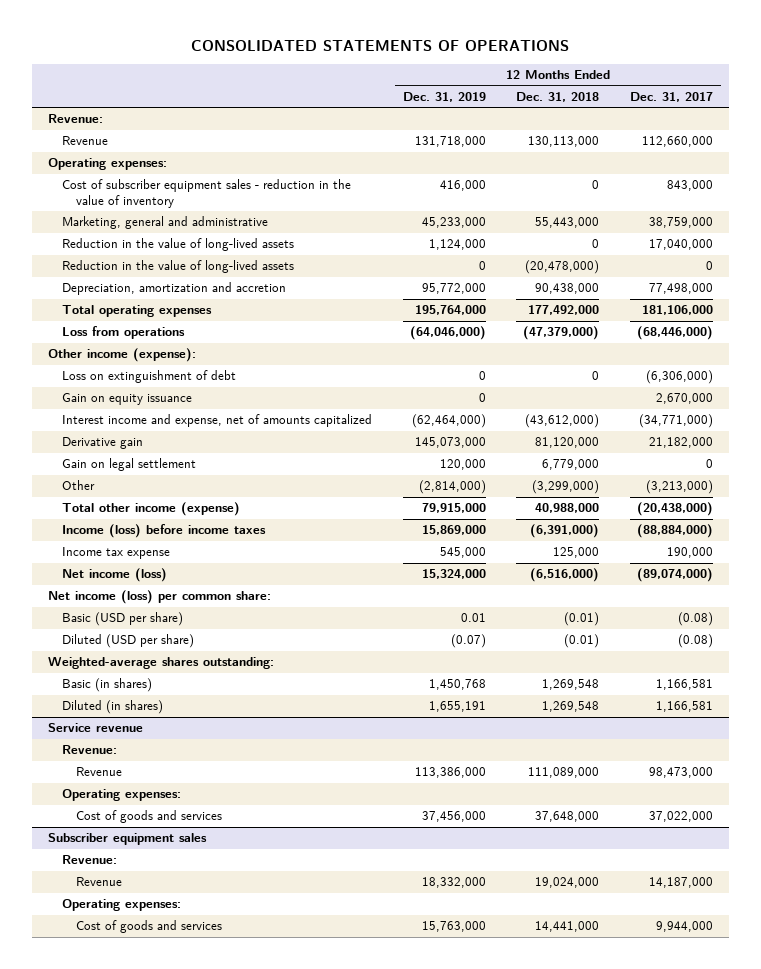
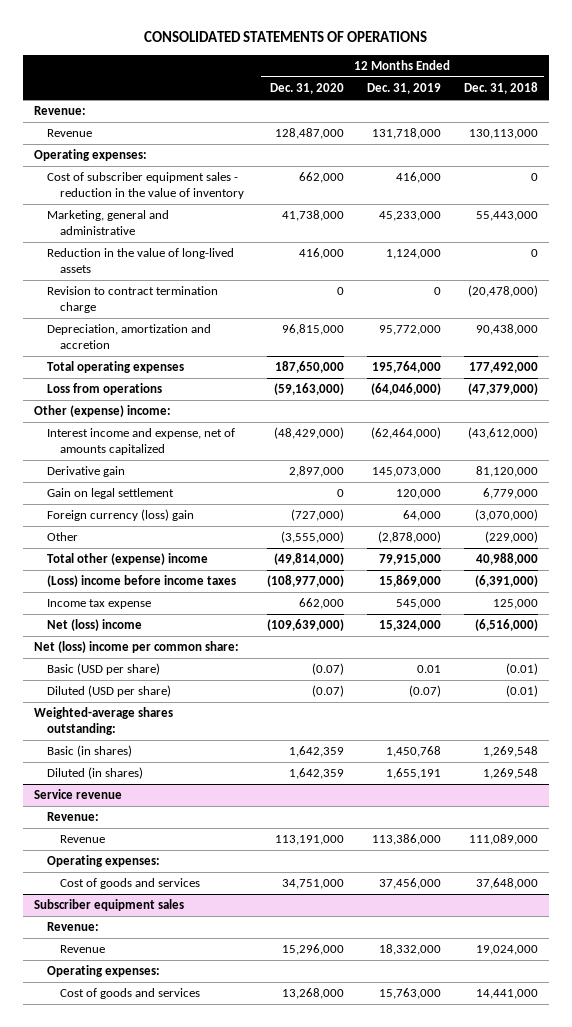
- | 12 Months Ended Dec. 31, 2019 | 12 Months Ended Dec. 31, 2018 | 12 Months Ended Dec. 31, 2017
+ | 12 Months Ended Dec. 31, 2020 | 12 Months Ended Dec. 31, 2019 | 12 Months Ended Dec. 31, 2018
- Reduction in the value of long-lived assets | 0 | (20,478,000) | 0
+ Revision to contract termination charge | 0 | 0 | (20,478,000)
- Other income (expense):
- Loss on extinguishment of debt | 0 | 0 | (6,306,000)
- Gain on equity issuance | 0 | | 2,670,000
+ Other (expense) income:
- Other | (2,814,000) | (3,299,000) | (3,213,000)
- Total other income (expense) | 79,915,000 | 40,988,000 | (20,438,000)
- Income (loss) before income taxes | 15,869,000 | (6,391,000) | (88,884,000)
+ Foreign currency (loss) gain | (727,000) | 64,000 | (3,070,000)
+ Other | (3,555,000) | (2,878,000) | (229,000)
+ Total other (expense) income | (49,814,000) | 79,915,000 | 40,988,000
+ (Loss) income before income taxes | (108,977,000) | 15,869,000 | (6,391,000)
- Net income (loss) | 15,324,000 | (6,516,000) | (89,074,000)
- Net income (loss) per common share:
+ Net (loss) income | (109,639,000) | 15,324,000 | (6,516,000)
+ Net (loss) income per common share:

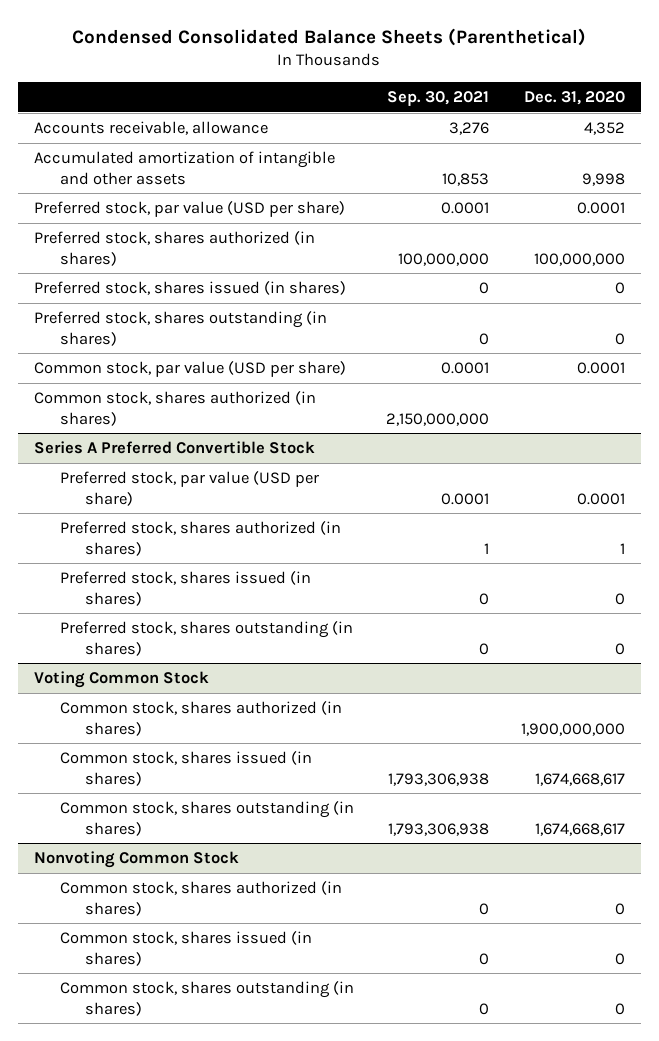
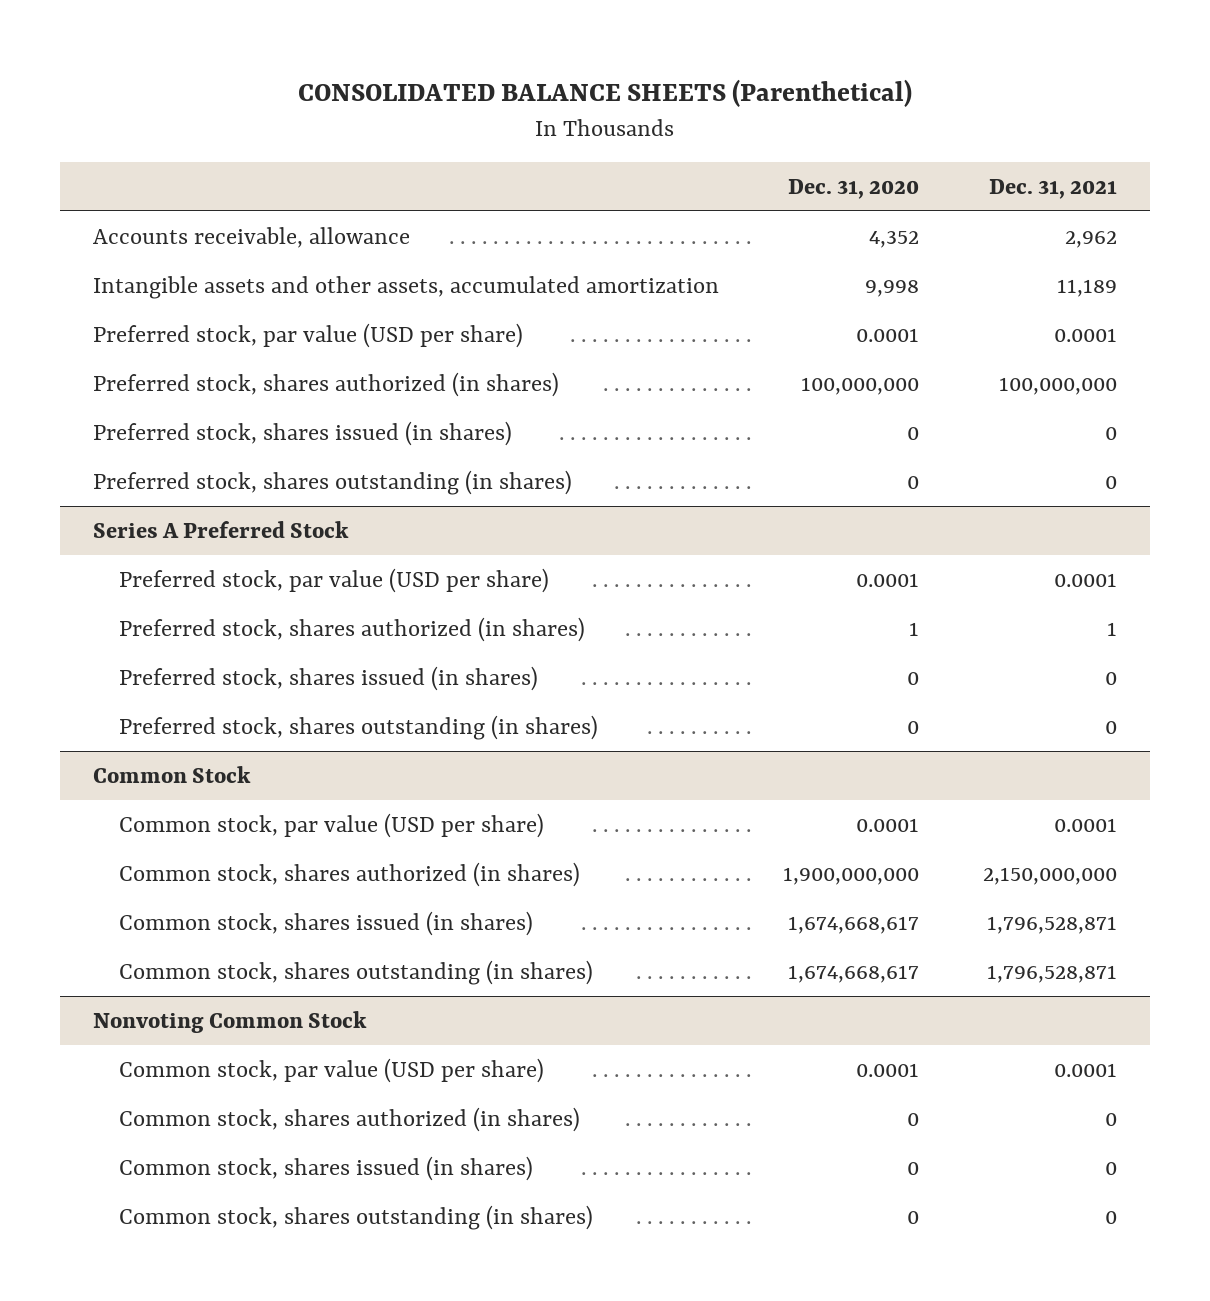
- Condensed Consolidated Balance Sheets (Parenthetical)
+ CONSOLIDATED BALANCE SHEETS (Parenthetical)
- | Sep. 30, 2021 | Dec. 31, 2020
+ | Dec. 31, 2020 | Dec. 31, 2021
- Accumulated amortization of intangible and other assets | 10,853 | 9,998
+ Intangible assets and other assets, accumulated amortization | 9,998 | 11,189
- Common stock, par value (USD per share) | 0.0001 | 0.0001
- Common stock, shares authorized (in shares) | 2,150,000,000 |
- Series A Preferred Convertible Stock
+ Series A Preferred Stock
- Voting Common Stock
+ Common Stock
+ Common stock, par value (USD per share) | 0.0001 | 0.0001
@ Nonvoting Common Stock
+ Common stock, par value (USD per share) | 0.0001 | 0.0001

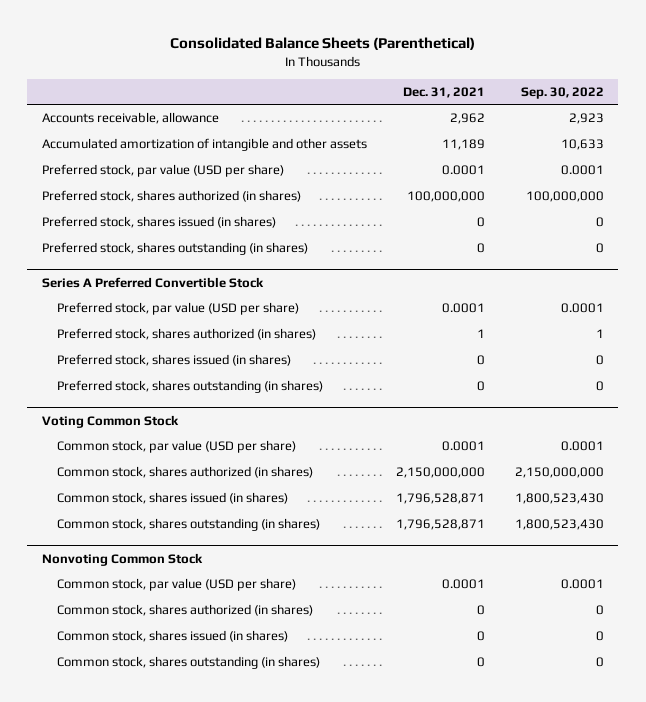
- CONSOLIDATED BALANCE SHEETS (Parenthetical)
+ Consolidated Balance Sheets (Parenthetical)
- | Dec. 31, 2020 | Dec. 31, 2021
+ | Dec. 31, 2021 | Sep. 30, 2022
- Intangible assets and other assets, accumulated amortization | 9,998 | 11,189
+ Accumulated amortization of intangible and other assets | 11,189 | 10,633
- Series A Preferred Stock
+ Series A Preferred Convertible Stock
- Common Stock
+ Voting Common Stock

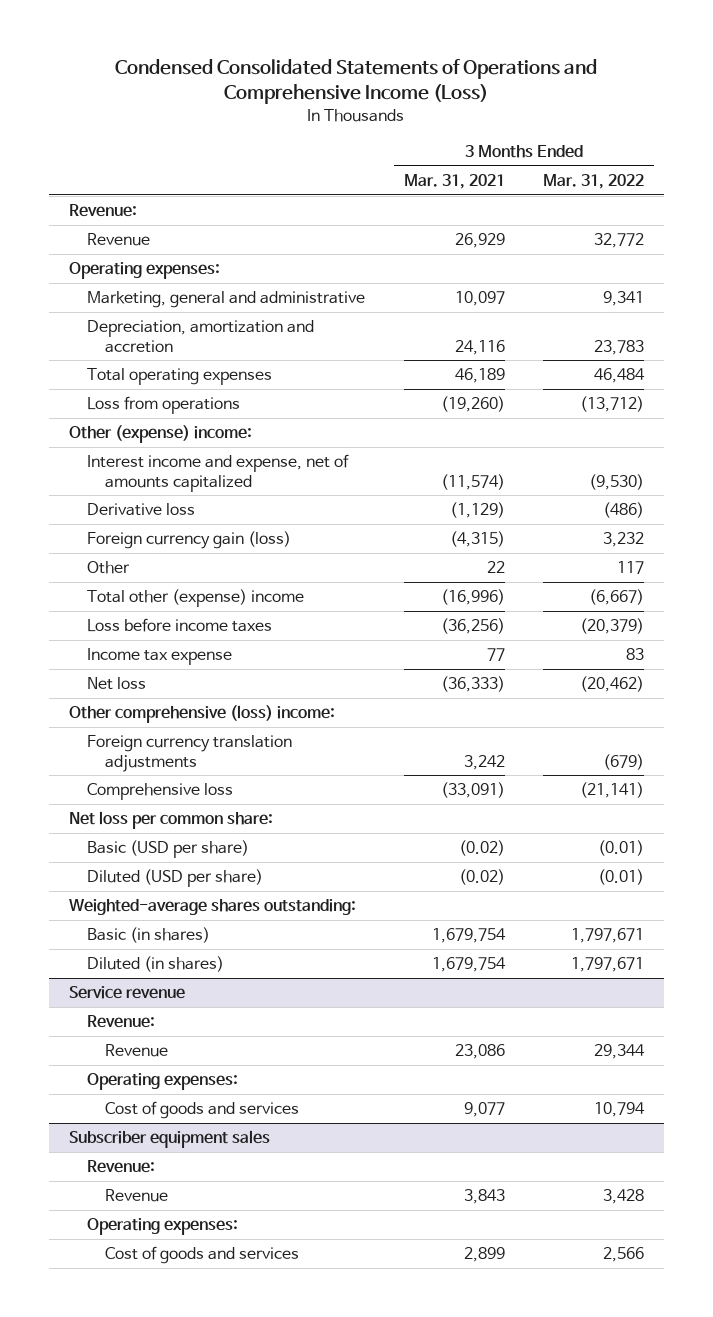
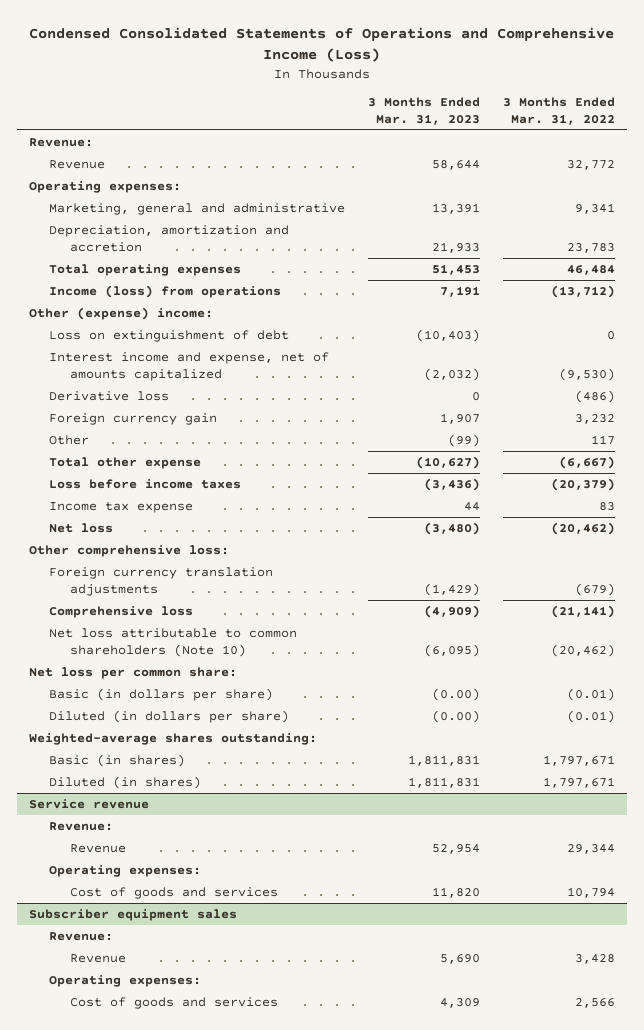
- | 3 Months Ended Mar. 31, 2021 | 3 Months Ended Mar. 31, 2022
+ | 3 Months Ended Mar. 31, 2023 | 3 Months Ended Mar. 31, 2022
- Loss from operations | (19,260) | (13,712)
+ Income (loss) from operations | 7,191 | (13,712)
+ Loss on extinguishment of debt | (10,403) | 0
- Foreign currency gain (loss) | (4,315) | 3,232
+ Foreign currency gain | 1,907 | 3,232
- Total other (expense) income | (16,996) | (6,667)
+ Total other expense | (10,627) | (6,667)
- Other comprehensive (loss) income:
+ Other comprehensive loss:
+ Net loss attributable to common shareholders (Note 10) | (6,095) | (20,462)
- Basic (USD per share) | (0.02) | (0.01)
- Diluted (USD per share) | (0.02) | (0.01)
+ Basic (in dollars per share) | (0.00) | (0.01)
+ Diluted (in dollars per share) | (0.00) | (0.01)

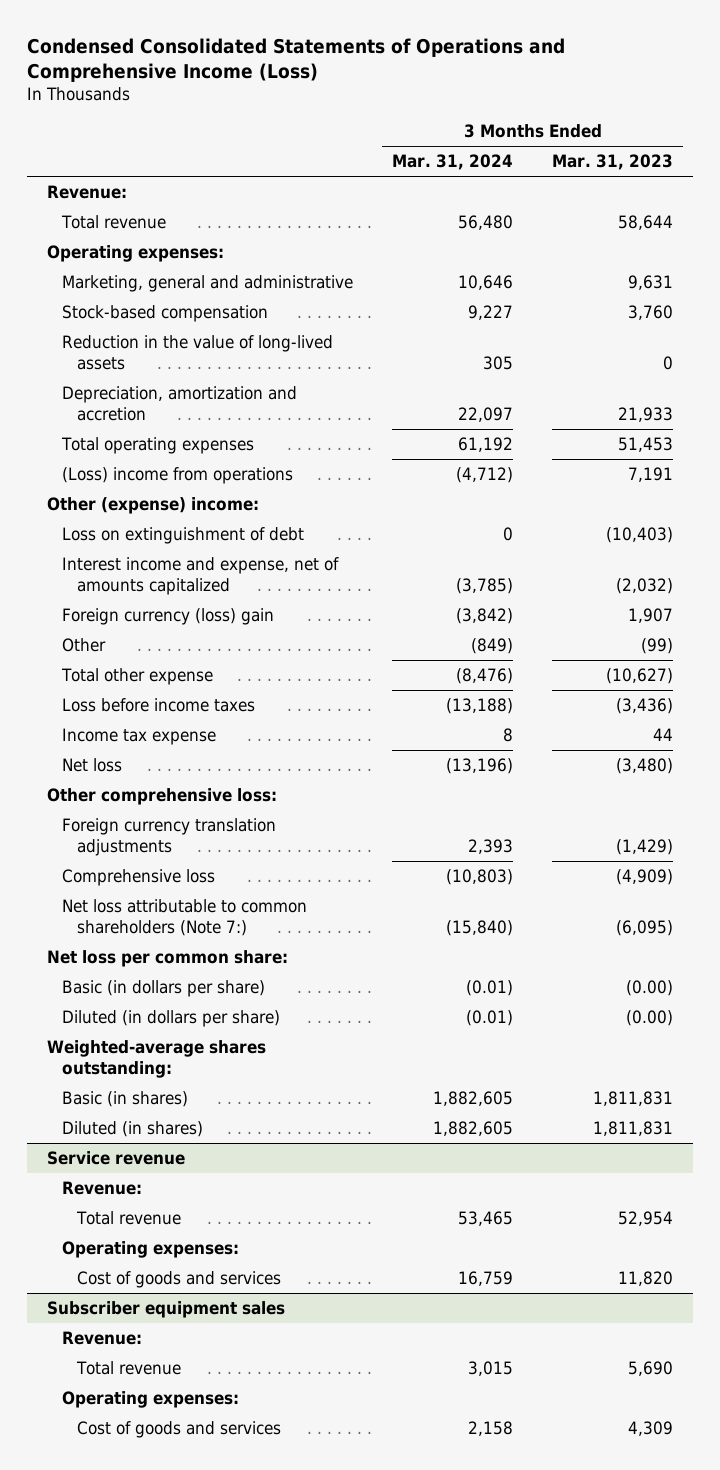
- | 3 Months Ended Mar. 31, 2023 | 3 Months Ended Mar. 31, 2022
+ | 3 Months Ended Mar. 31, 2024 | 3 Months Ended Mar. 31, 2023
- Revenue | 58,644 | 32,772
+ Total revenue | 56,480 | 58,644
- Marketing, general and administrative | 13,391 | 9,341
+ Marketing, general and administrative | 10,646 | 9,631
+ Stock-based compensation | 9,227 | 3,760
+ Reduction in the value of long-lived assets | 305 | 0
- Income (loss) from operations | 7,191 | (13,712)
+ (Loss) income from operations | (4,712) | 7,191
- Derivative loss | 0 | (486)
- Foreign currency gain | 1,907 | 3,232
+ Foreign currency (loss) gain | (3,842) | 1,907
- Net loss attributable to common shareholders (Note 10) | (6,095) | (20,462)
+ Net loss attributable to common shareholders (Note 7:) | (15,840) | (6,095)
@ Service revenue
- Revenue | 52,954 | 29,344
+ Total revenue | 53,465 | 52,954
@ Subscriber equipment sales
- Revenue | 5,690 | 3,428
+ Total revenue | 3,015 | 5,690

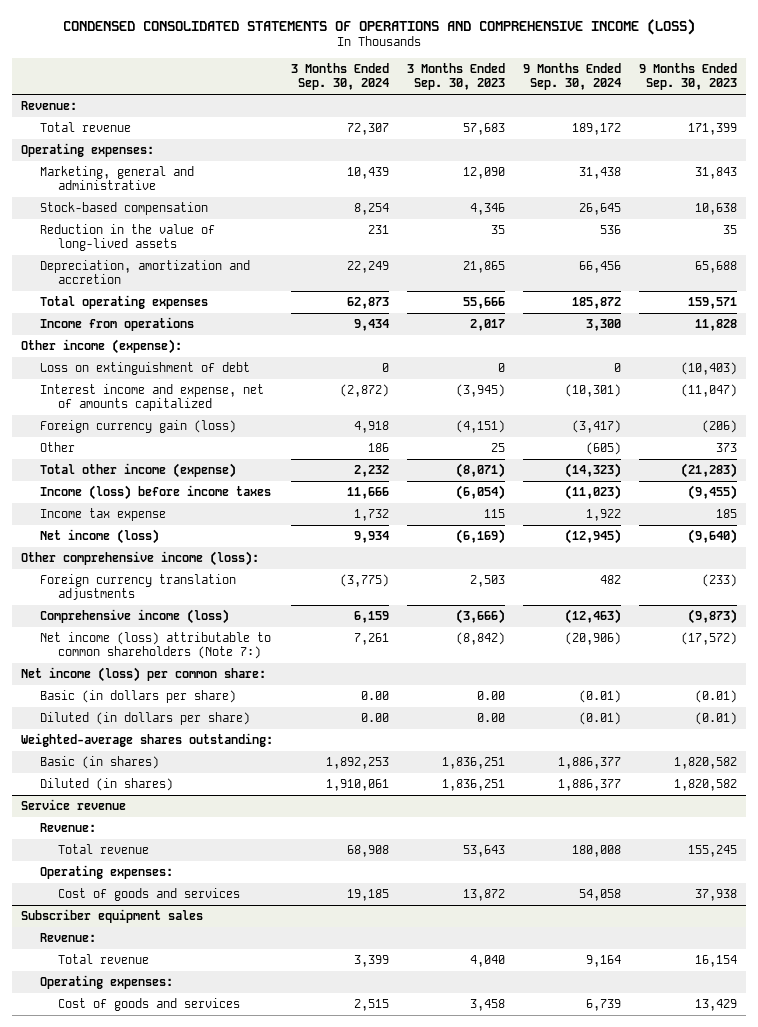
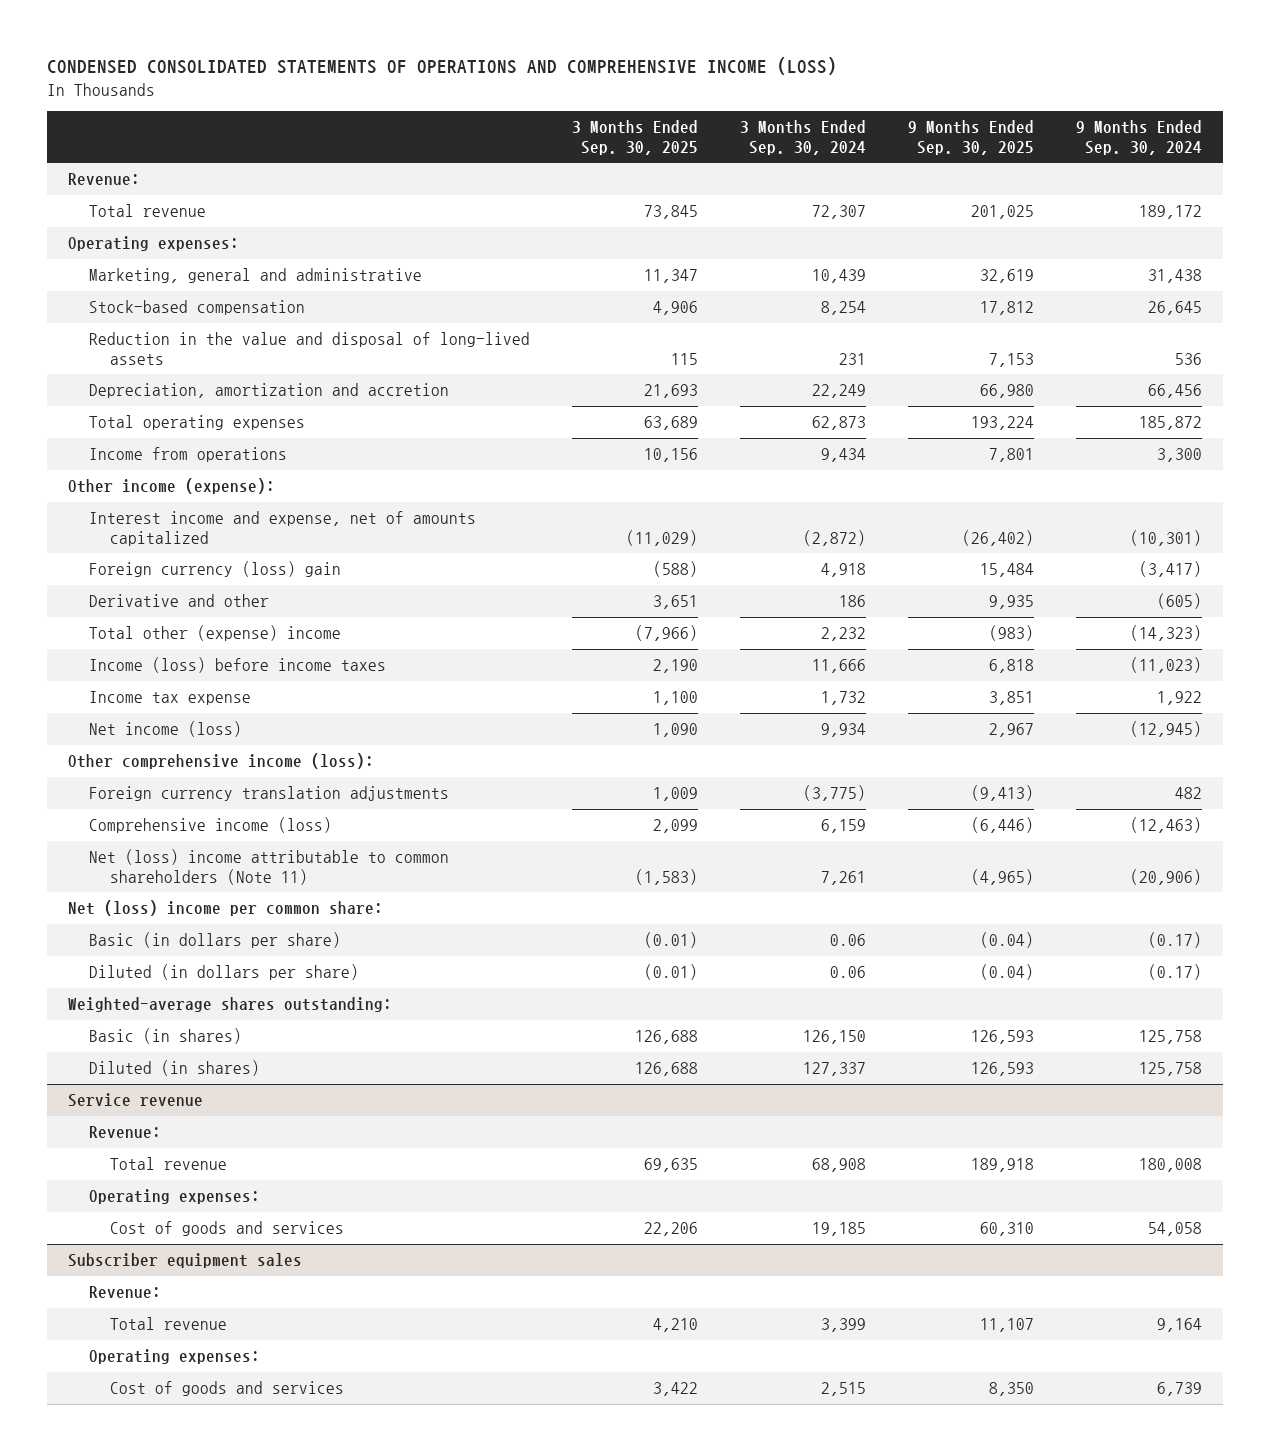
- | 3 Months Ended Sep. 30, 2024 | 3 Months Ended Sep. 30, 2023 | 9 Months Ended Sep. 30, 2024 | 9 Months Ended Sep. 30, 2023
+ | 3 Months Ended Sep. 30, 2025 | 3 Months Ended Sep. 30, 2024 | 9 Months Ended Sep. 30, 2025 | 9 Months Ended Sep. 30, 2024
- Reduction in the value of long-lived assets | 231 | 35 | 536 | 35
+ Reduction in the value and disposal of long-lived assets | 115 | 231 | 7,153 | 536
- Loss on extinguishment of debt | 0 | 0 | 0 | (10,403)
- Foreign currency gain (loss) | 4,918 | (4,151) | (3,417) | (206)
- Other | 186 | 25 | (605) | 373
- Total other income (expense) | 2,232 | (8,071) | (14,323) | (21,283)
+ Foreign currency (loss) gain | (588) | 4,918 | 15,484 | (3,417)
+ Derivative and other | 3,651 | 186 | 9,935 | (605)
+ Total other (expense) income | (7,966) | 2,232 | (983) | (14,323)
- Net income (loss) attributable to common shareholders (Note 7:) | 7,261 | (8,842) | (20,906) | (17,572)
- Net income (loss) per common share:
- Basic (in dollars per share) | 0.00 | 0.00 | (0.01) | (0.01)
- Diluted (in dollars per share) | 0.00 | 0.00 | (0.01) | (0.01)
+ Net (loss) income attributable to common shareholders (Note 11) | (1,583) | 7,261 | (4,965) | (20,906)
+ Net (loss) income per common share:
+ Basic (in dollars per share) | (0.01) | 0.06 | (0.04) | (0.17)
+ Diluted (in dollars per share) | (0.01) | 0.06 | (0.04) | (0.17)
- Basic (in shares) | 1,892,253 | 1,836,251 | 1,886,377 | 1,820,582
- Diluted (in shares) | 1,910,061 | 1,836,251 | 1,886,377 | 1,820,582
+ Basic (in shares) | 126,688 | 126,150 | 126,593 | 125,758
+ Diluted (in shares) | 126,688 | 127,337 | 126,593 | 125,758

